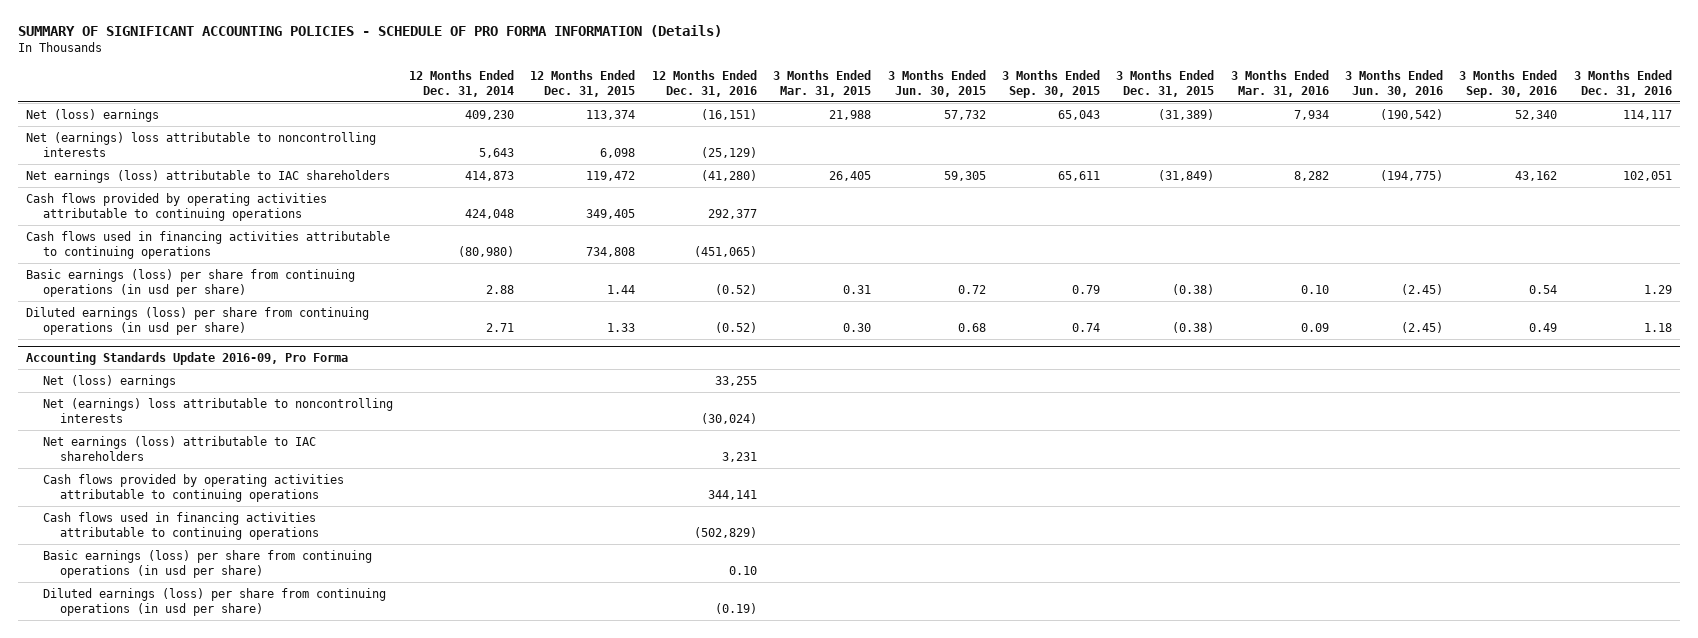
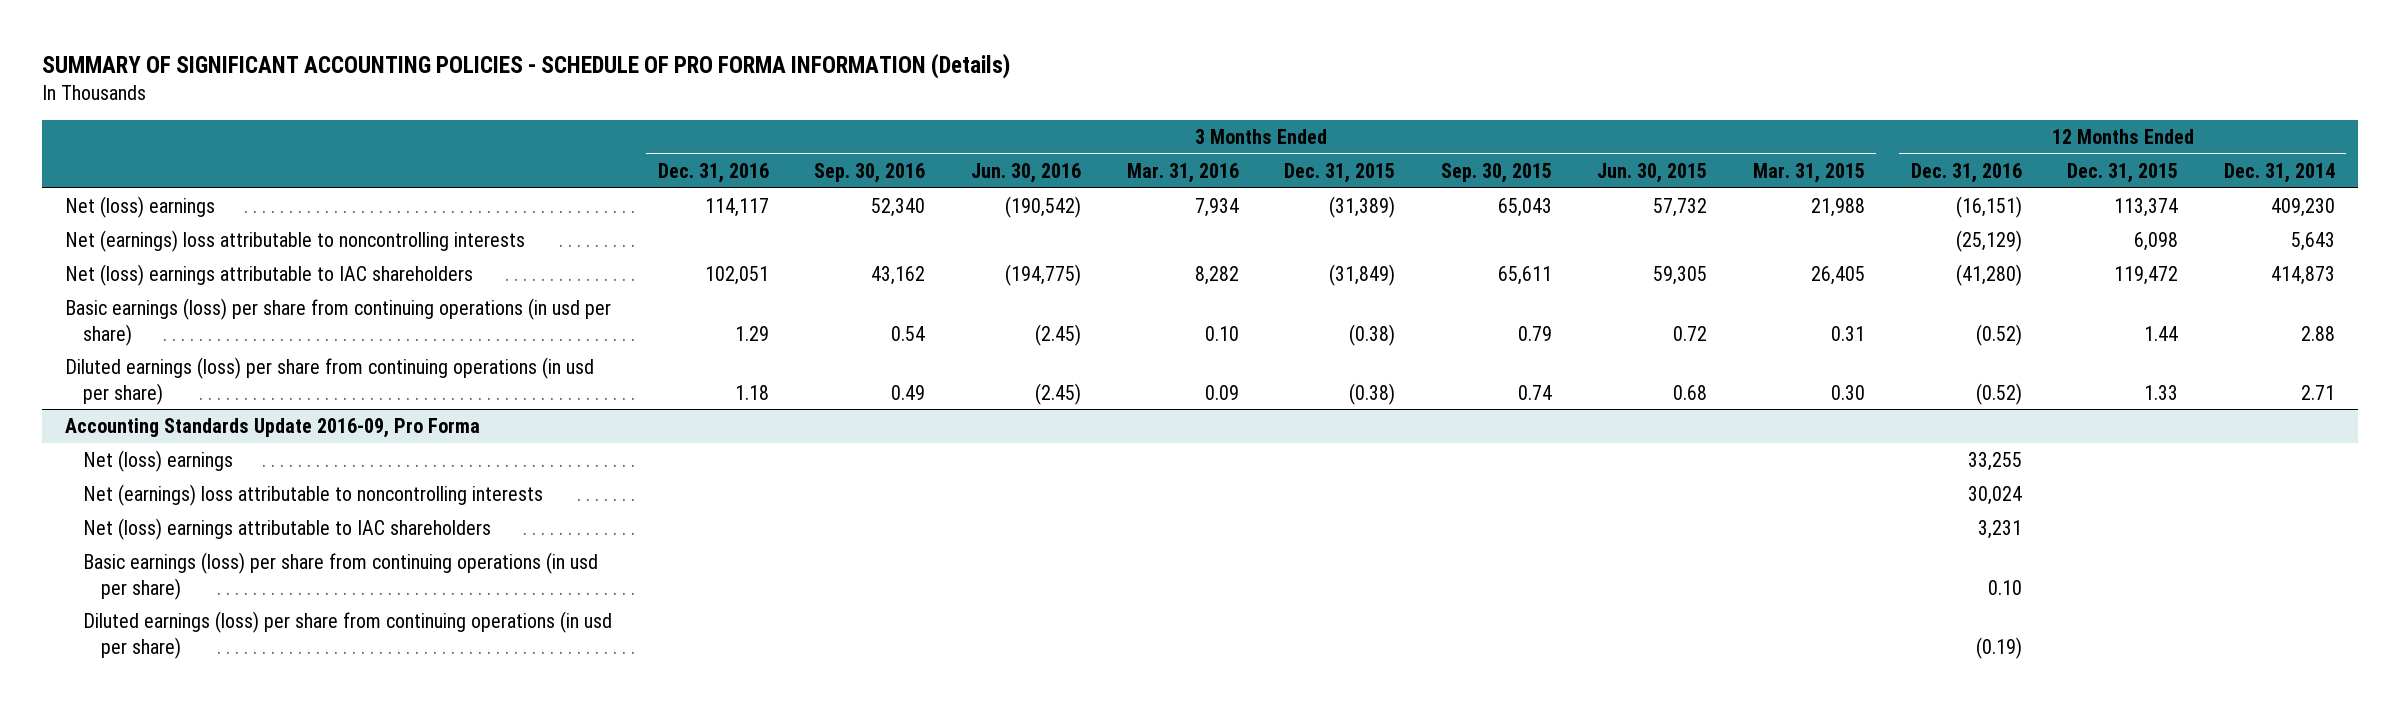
- | 12 Months Ended Dec. 31, 2014 | 12 Months Ended Dec. 31, 2015 | 12 Months Ended Dec. 31, 2016 | 3 Months Ended Mar. 31, 2015 | 3 Months Ended Jun. 30, 2015 | 3 Months Ended Sep. 30, 2015 | 3 Months Ended Dec. 31, 2015 | 3 Months Ended Mar. 31, 2016 | 3 Months Ended Jun. 30, 2016 | 3 Months Ended Sep. 30, 2016 | 3 Months Ended Dec. 31, 2016
+ | 3 Months Ended Dec. 31, 2016 | 3 Months Ended Sep. 30, 2016 | 3 Months Ended Jun. 30, 2016 | 3 Months Ended Mar. 31, 2016 | 3 Months Ended Dec. 31, 2015 | 3 Months Ended Sep. 30, 2015 | 3 Months Ended Jun. 30, 2015 | 3 Months Ended Mar. 31, 2015 | 12 Months Ended Dec. 31, 2016 | 12 Months Ended Dec. 31, 2015 | 12 Months Ended Dec. 31, 2014
- Net earnings (loss) attributable to IAC shareholders | 414,873 | 119,472 | (41,280) | 26,405 | 59,305 | 65,611 | (31,849) | 8,282 | (194,775) | 43,162 | 102,051
- Cash flows provided by operating activities attributable to continuing operations | 424,048 | 349,405 | 292,377 | | | | | | | |
- Cash flows used in financing activities attributable to continuing operations | (80,980) | 734,808 | (451,065) | | | | | | | |
+ Net (loss) earnings attributable to IAC shareholders | 102,051 | 43,162 | (194,775) | 8,282 | (31,849) | 65,611 | 59,305 | 26,405 | (41,280) | 119,472 | 414,873
@ Accounting Standards Update 2016-09, Pro Forma
- Net (earnings) loss attributable to noncontrolling interests | | | (30,024) | | | | | | | |
- Net earnings (loss) attributable to IAC shareholders | | | 3,231 | | | | | | | |
- Cash flows provided by operating activities attributable to continuing operations | | | 344,141 | | | | | | | |
- Cash flows used in financing activities attributable to continuing operations | | | (502,829) | | | | | | | |
+ Net (earnings) loss attributable to noncontrolling interests | | | | | | | | | 30,024 | |
+ Net (loss) earnings attributable to IAC shareholders | | | | | | | | | 3,231 | |

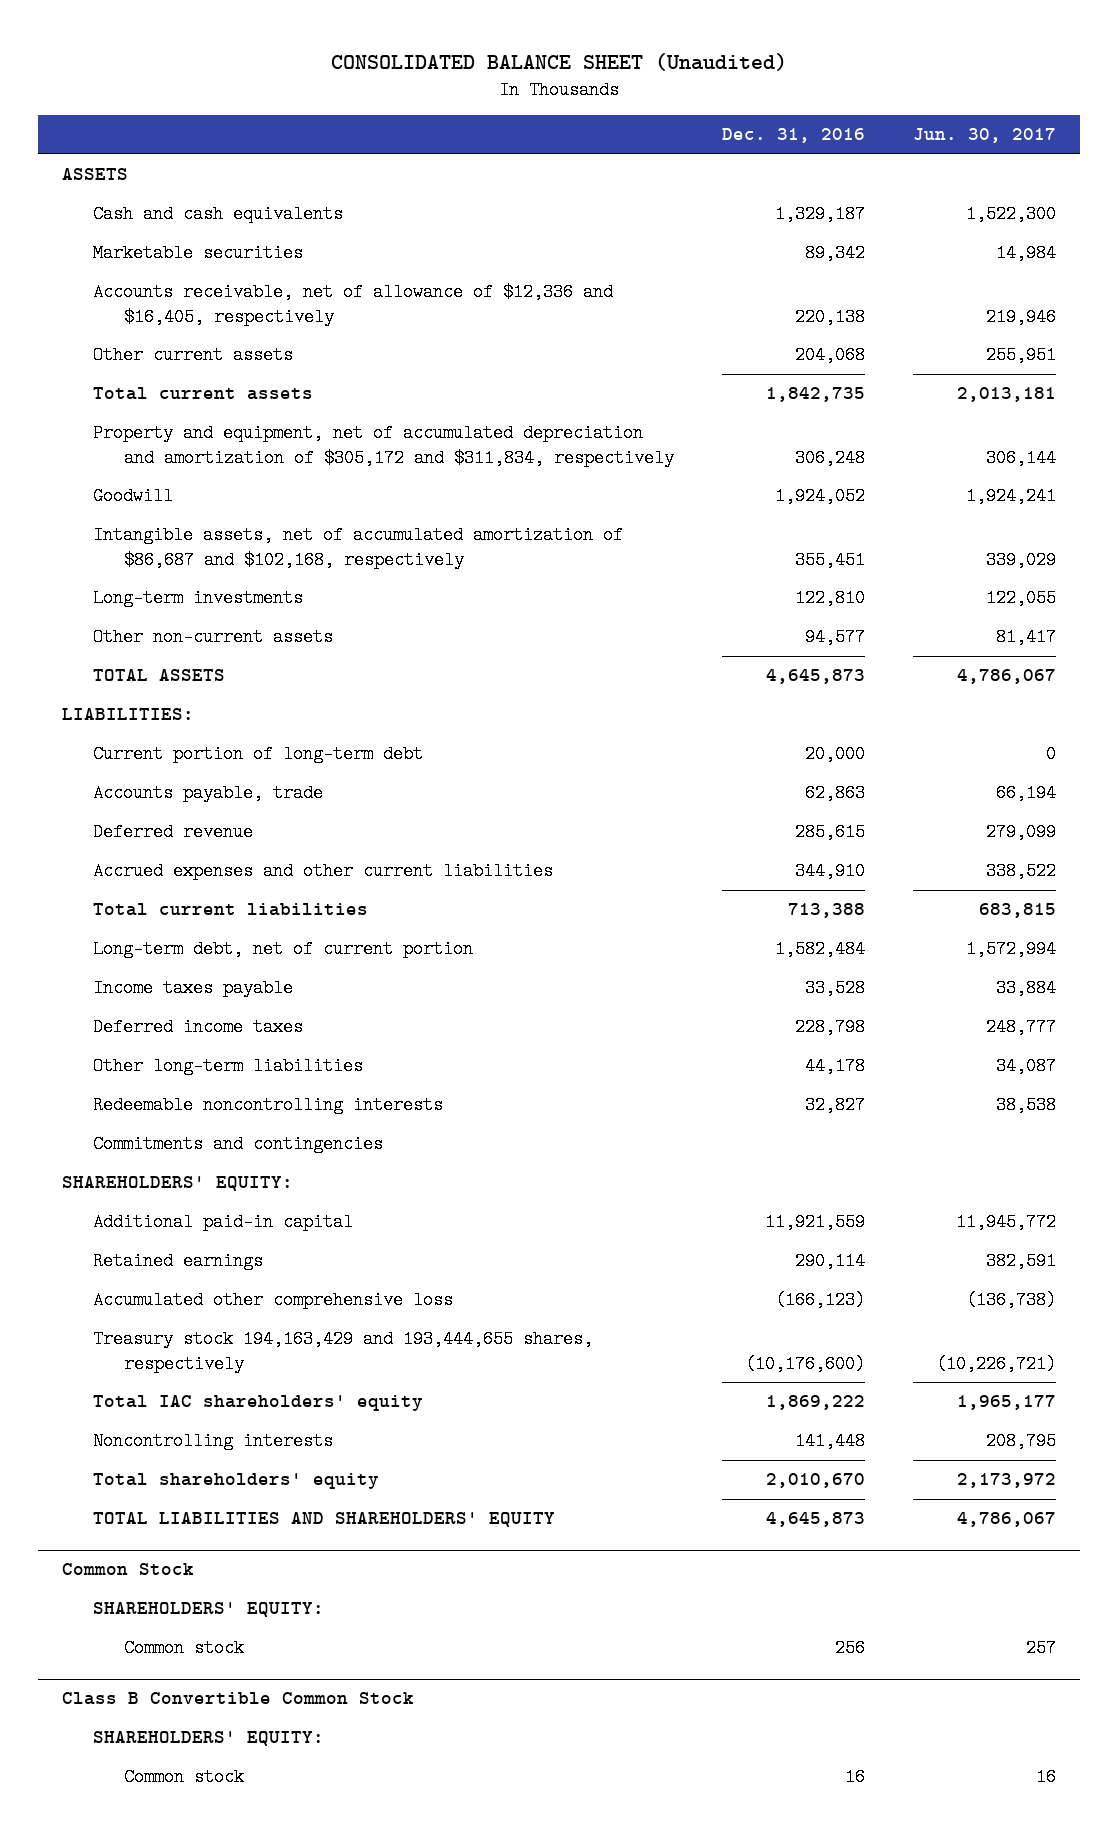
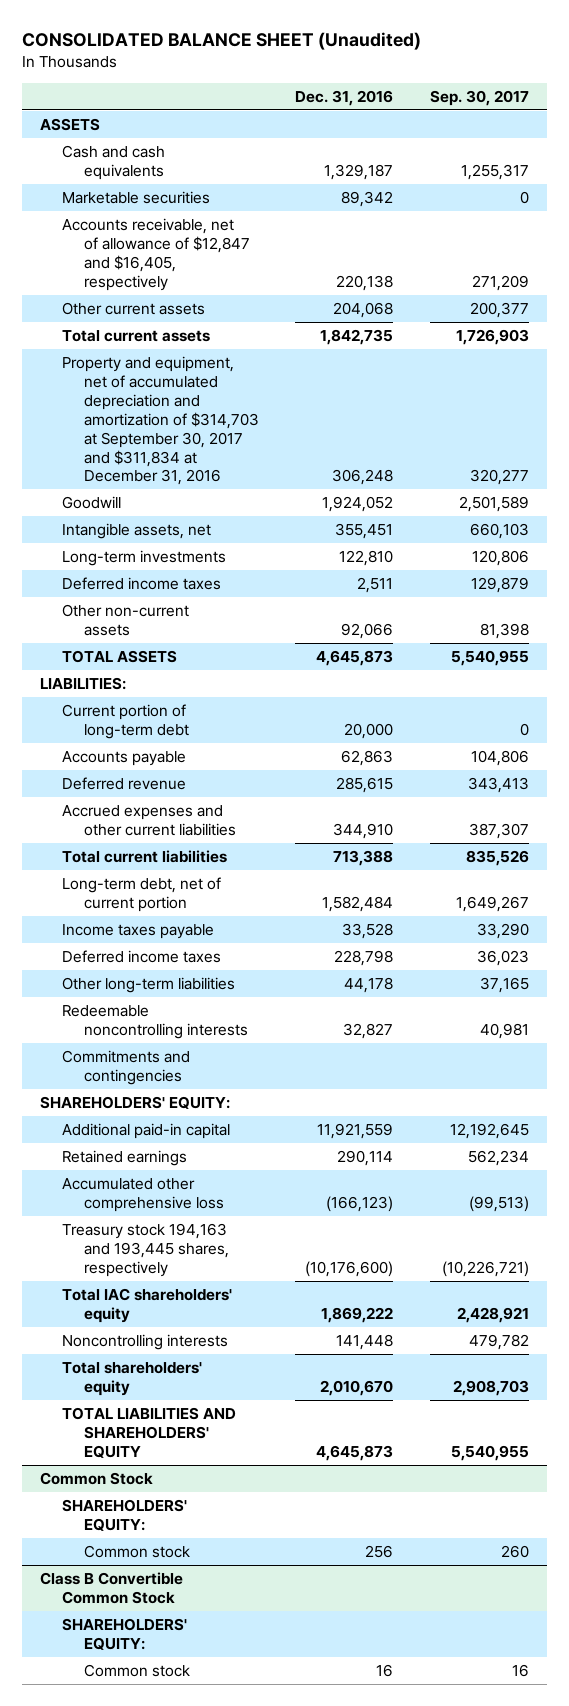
- | Dec. 31, 2016 | Jun. 30, 2017
+ | Dec. 31, 2016 | Sep. 30, 2017
- Accounts receivable, net of allowance of $12,336 and $16,405, respectively | 220,138 | 219,946
+ Accounts receivable, net of allowance of $12,847 and $16,405, respectively | 220,138 | 271,209
- Property and equipment, net of accumulated depreciation and amortization of $305,172 and $311,834, respectively | 306,248 | 306,144
+ Property and equipment, net of accumulated depreciation and amortization of $314,703 at September 30, 2017 and $311,834 at December 31, 2016 | 306,248 | 320,277
- Intangible assets, net of accumulated amortization of $86,687 and $102,168, respectively | 355,451 | 339,029
+ Intangible assets, net | 355,451 | 660,103
- Other non-current assets | 94,577 | 81,417
+ Deferred income taxes | 2,511 | 129,879
+ Other non-current assets | 92,066 | 81,398
- Accounts payable, trade | 62,863 | 66,194
+ Accounts payable | 62,863 | 104,806
- Treasury stock 194,163,429 and 193,444,655 shares, respectively | (10,176,600) | (10,226,721)
+ Treasury stock 194,163 and 193,445 shares, respectively | (10,176,600) | (10,226,721)

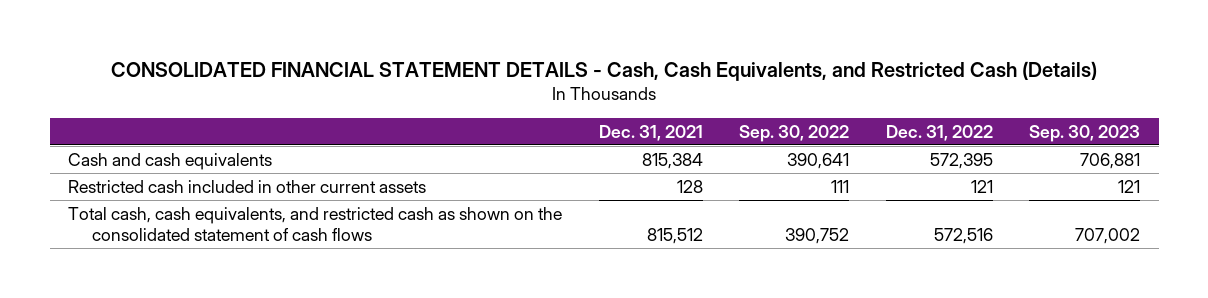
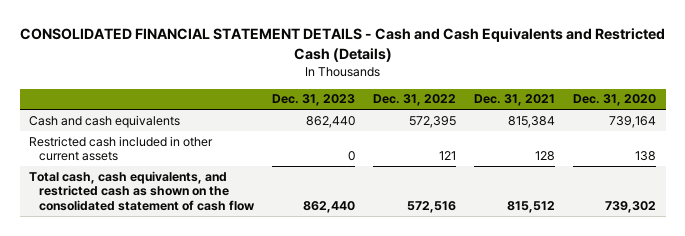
- CONSOLIDATED FINANCIAL STATEMENT DETAILS - Cash, Cash Equivalents, and Restricted Cash (Details)
+ CONSOLIDATED FINANCIAL STATEMENT DETAILS - Cash and Cash Equivalents and Restricted Cash (Details)
- | Dec. 31, 2021 | Sep. 30, 2022 | Dec. 31, 2022 | Sep. 30, 2023
+ | Dec. 31, 2023 | Dec. 31, 2022 | Dec. 31, 2021 | Dec. 31, 2020
- Total cash, cash equivalents, and restricted cash as shown on the consolidated statement of cash flows | 815,512 | 390,752 | 572,516 | 707,002
+ Total cash, cash equivalents, and restricted cash as shown on the consolidated statement of cash flow | 862,440 | 572,516 | 815,512 | 739,302

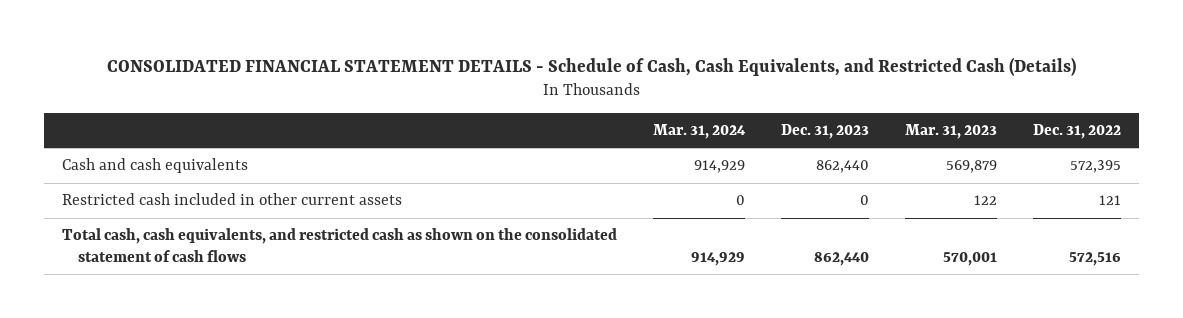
- CONSOLIDATED FINANCIAL STATEMENT DETAILS - Cash and Cash Equivalents and Restricted Cash (Details)
+ CONSOLIDATED FINANCIAL STATEMENT DETAILS - Schedule of Cash, Cash Equivalents, and Restricted Cash (Details)
- | Dec. 31, 2023 | Dec. 31, 2022 | Dec. 31, 2021 | Dec. 31, 2020
+ | Mar. 31, 2024 | Dec. 31, 2023 | Mar. 31, 2023 | Dec. 31, 2022
- Total cash, cash equivalents, and restricted cash as shown on the consolidated statement of cash flow | 862,440 | 572,516 | 815,512 | 739,302
+ Total cash, cash equivalents, and restricted cash as shown on the consolidated statement of cash flows | 914,929 | 862,440 | 570,001 | 572,516

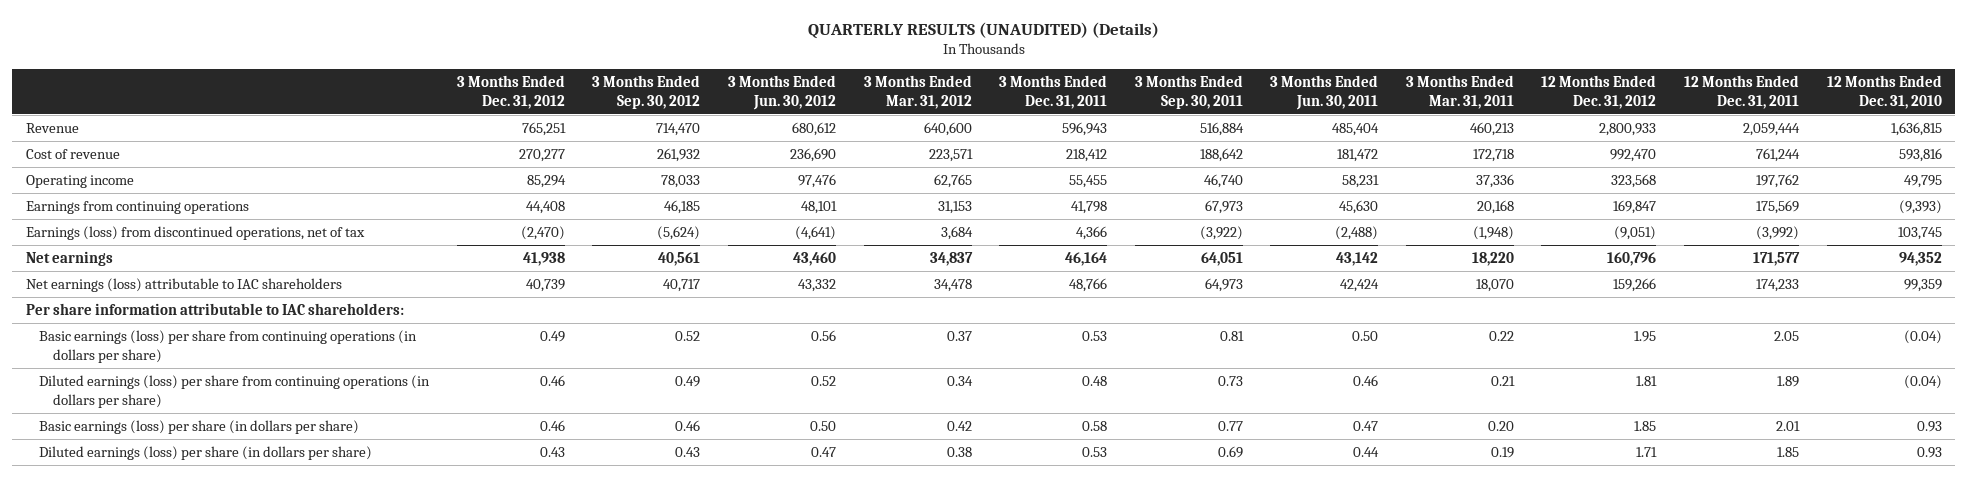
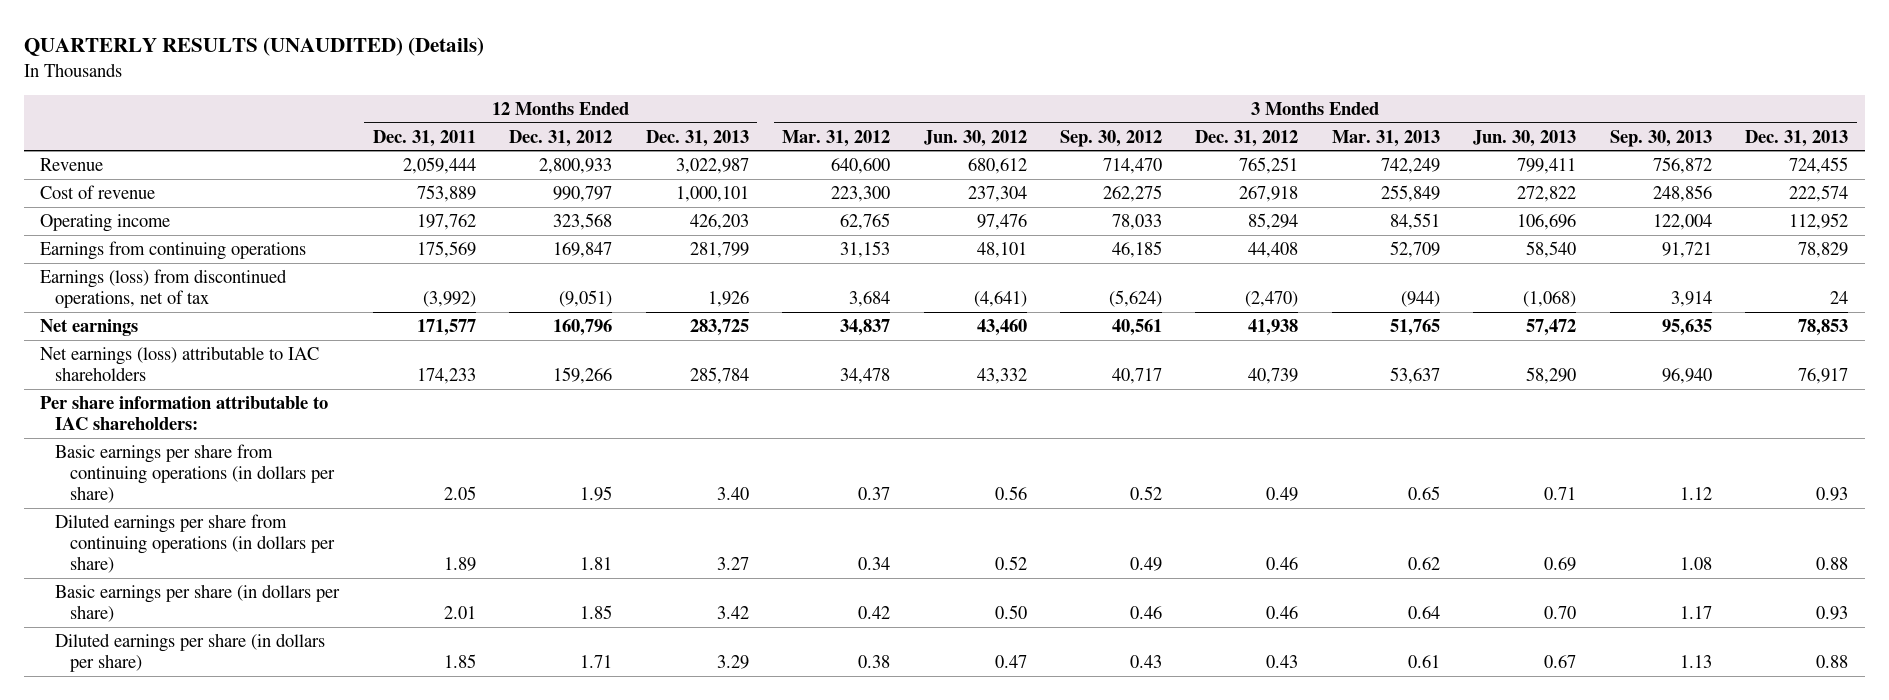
- | 3 Months Ended Dec. 31, 2012 | 3 Months Ended Sep. 30, 2012 | 3 Months Ended Jun. 30, 2012 | 3 Months Ended Mar. 31, 2012 | 3 Months Ended Dec. 31, 2011 | 3 Months Ended Sep. 30, 2011 | 3 Months Ended Jun. 30, 2011 | 3 Months Ended Mar. 31, 2011 | 12 Months Ended Dec. 31, 2012 | 12 Months Ended Dec. 31, 2011 | 12 Months Ended Dec. 31, 2010
+ | 12 Months Ended Dec. 31, 2011 | 12 Months Ended Dec. 31, 2012 | 12 Months Ended Dec. 31, 2013 | 3 Months Ended Mar. 31, 2012 | 3 Months Ended Jun. 30, 2012 | 3 Months Ended Sep. 30, 2012 | 3 Months Ended Dec. 31, 2012 | 3 Months Ended Mar. 31, 2013 | 3 Months Ended Jun. 30, 2013 | 3 Months Ended Sep. 30, 2013 | 3 Months Ended Dec. 31, 2013
- Cost of revenue | 270,277 | 261,932 | 236,690 | 223,571 | 218,412 | 188,642 | 181,472 | 172,718 | 992,470 | 761,244 | 593,816
+ Cost of revenue | 753,889 | 990,797 | 1,000,101 | 223,300 | 237,304 | 262,275 | 267,918 | 255,849 | 272,822 | 248,856 | 222,574
- Basic earnings (loss) per share from continuing operations (in dollars per share) | 0.49 | 0.52 | 0.56 | 0.37 | 0.53 | 0.81 | 0.50 | 0.22 | 1.95 | 2.05 | (0.04)
- Diluted earnings (loss) per share from continuing operations (in dollars per share) | 0.46 | 0.49 | 0.52 | 0.34 | 0.48 | 0.73 | 0.46 | 0.21 | 1.81 | 1.89 | (0.04)
- Basic earnings (loss) per share (in dollars per share) | 0.46 | 0.46 | 0.50 | 0.42 | 0.58 | 0.77 | 0.47 | 0.20 | 1.85 | 2.01 | 0.93
- Diluted earnings (loss) per share (in dollars per share) | 0.43 | 0.43 | 0.47 | 0.38 | 0.53 | 0.69 | 0.44 | 0.19 | 1.71 | 1.85 | 0.93
+ Basic earnings per share from continuing operations (in dollars per share) | 2.05 | 1.95 | 3.40 | 0.37 | 0.56 | 0.52 | 0.49 | 0.65 | 0.71 | 1.12 | 0.93
+ Diluted earnings per share from continuing operations (in dollars per share) | 1.89 | 1.81 | 3.27 | 0.34 | 0.52 | 0.49 | 0.46 | 0.62 | 0.69 | 1.08 | 0.88
+ Basic earnings per share (in dollars per share) | 2.01 | 1.85 | 3.42 | 0.42 | 0.50 | 0.46 | 0.46 | 0.64 | 0.70 | 1.17 | 0.93
+ Diluted earnings per share (in dollars per share) | 1.85 | 1.71 | 3.29 | 0.38 | 0.47 | 0.43 | 0.43 | 0.61 | 0.67 | 1.13 | 0.88

